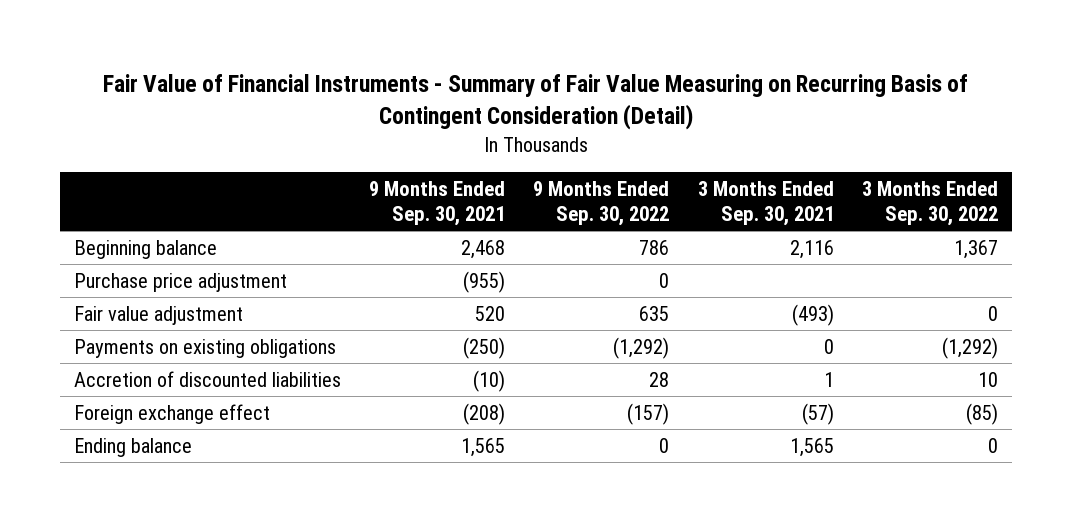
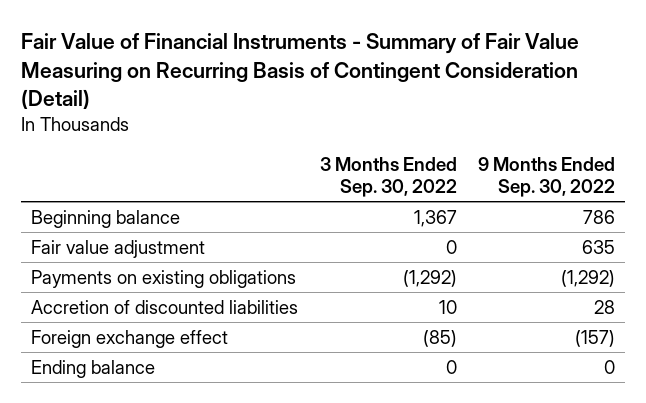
- | 9 Months Ended Sep. 30, 2021 | 9 Months Ended Sep. 30, 2022 | 3 Months Ended Sep. 30, 2021 | 3 Months Ended Sep. 30, 2022
+ | 3 Months Ended Sep. 30, 2022 | 9 Months Ended Sep. 30, 2022
- Purchase price adjustment | (955) | 0 | |

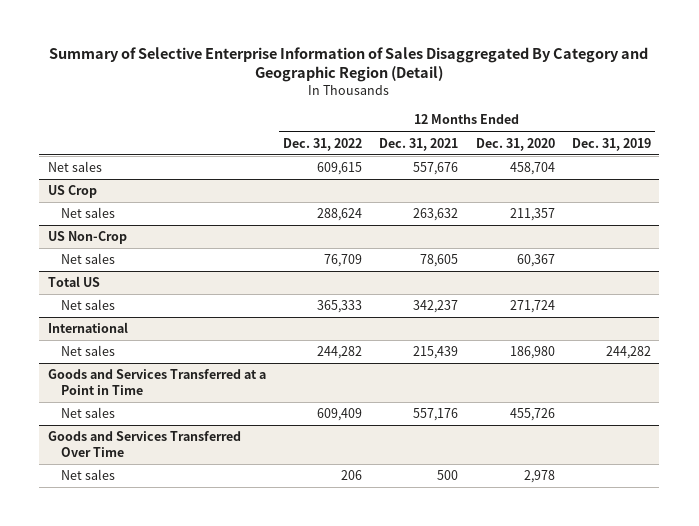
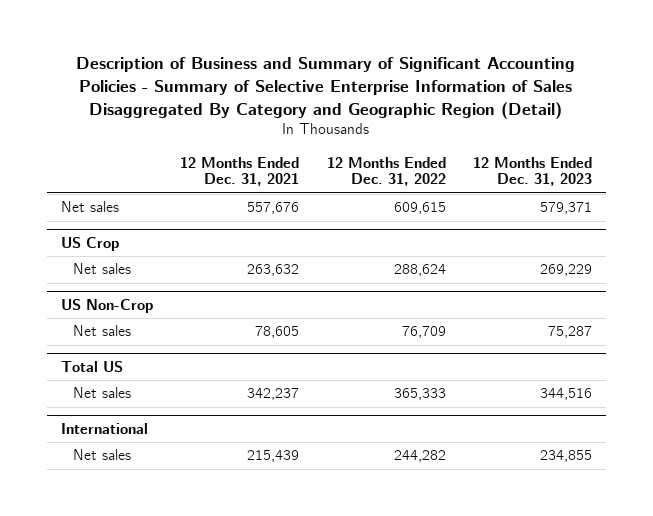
- Summary of Selective Enterprise Information of Sales Disaggregated By Category and Geographic Region (Detail)
+ Description of Business and Summary of Significant Accounting Policies - Summary of Selective Enterprise Information of Sales Disaggregated By Category and Geographic Region (Detail)
- | 12 Months Ended Dec. 31, 2022 | 12 Months Ended Dec. 31, 2021 | 12 Months Ended Dec. 31, 2020 | 12 Months Ended Dec. 31, 2019
+ | 12 Months Ended Dec. 31, 2021 | 12 Months Ended Dec. 31, 2022 | 12 Months Ended Dec. 31, 2023
- Goods and Services Transferred at a Point in Time
- Net sales | 609,409 | 557,176 | 455,726 |
- Goods and Services Transferred Over Time
- Net sales | 206 | 500 | 2,978 |

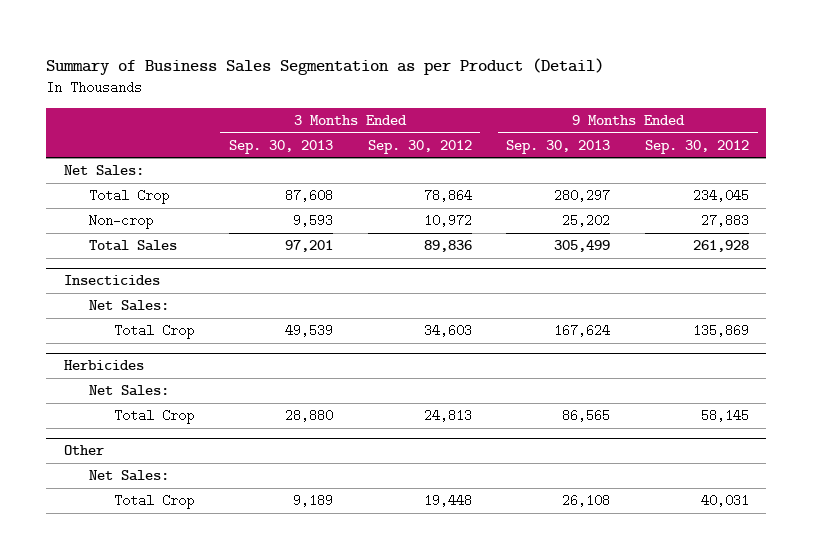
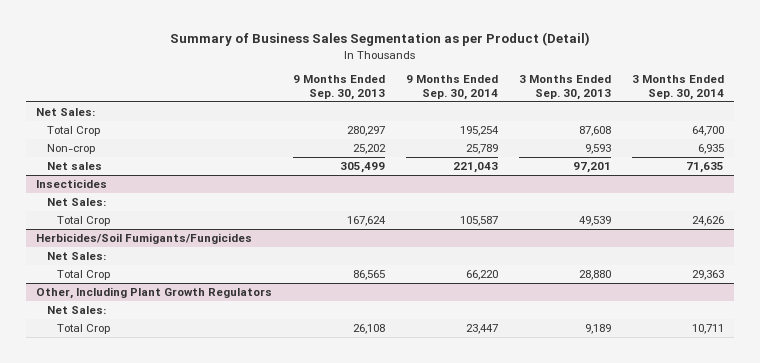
- | 3 Months Ended Sep. 30, 2013 | 3 Months Ended Sep. 30, 2012 | 9 Months Ended Sep. 30, 2013 | 9 Months Ended Sep. 30, 2012
+ | 9 Months Ended Sep. 30, 2013 | 9 Months Ended Sep. 30, 2014 | 3 Months Ended Sep. 30, 2013 | 3 Months Ended Sep. 30, 2014
- Total Sales | 97,201 | 89,836 | 305,499 | 261,928
+ Net sales | 305,499 | 221,043 | 97,201 | 71,635
- Herbicides
+ Herbicides/Soil Fumigants/Fungicides
- Other
+ Other, Including Plant Growth Regulators

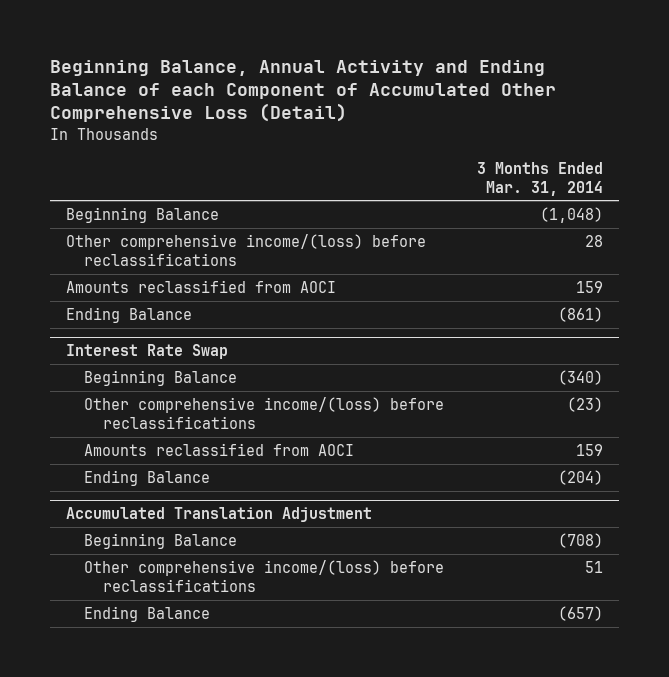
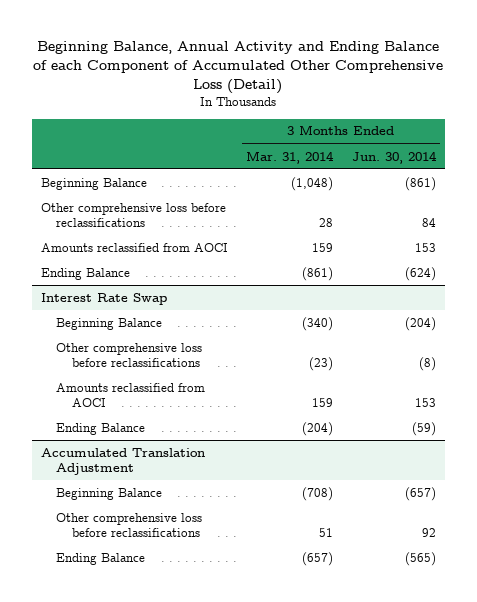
- | 3 Months Ended Mar. 31, 2014
+ | 3 Months Ended Mar. 31, 2014 | 3 Months Ended Jun. 30, 2014
- Other comprehensive income/(loss) before reclassifications | 28
+ Other comprehensive loss before reclassifications | 28 | 84
@ Interest Rate Swap
- Other comprehensive income/(loss) before reclassifications | (23)
+ Other comprehensive loss before reclassifications | (23) | (8)
@ Accumulated Translation Adjustment
- Other comprehensive income/(loss) before reclassifications | 51
+ Other comprehensive loss before reclassifications | 51 | 92

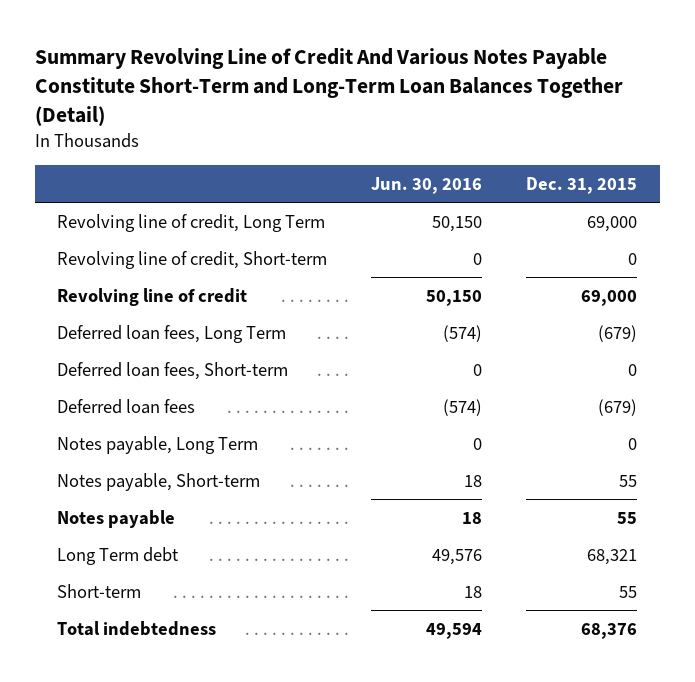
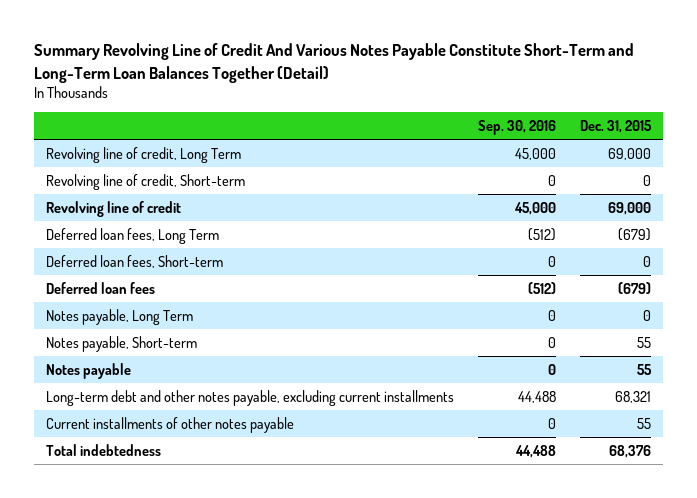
- | Jun. 30, 2016 | Dec. 31, 2015
+ | Sep. 30, 2016 | Dec. 31, 2015
- Long Term debt | 49,576 | 68,321
- Short-term | 18 | 55
+ Long-term debt and other notes payable, excluding current installments | 44,488 | 68,321
+ Current installments of other notes payable | 0 | 55

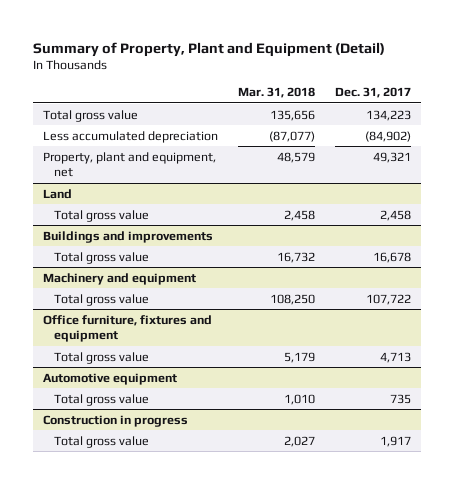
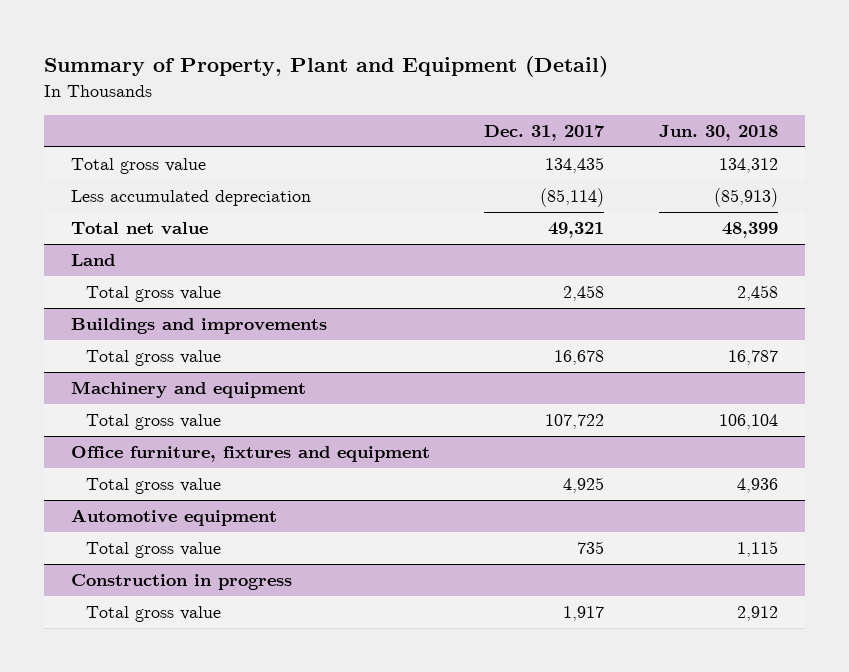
- | Mar. 31, 2018 | Dec. 31, 2017
+ | Dec. 31, 2017 | Jun. 30, 2018
- Total gross value | 135,656 | 134,223
- Less accumulated depreciation | (87,077) | (84,902)
- Property, plant and equipment, net | 48,579 | 49,321
+ Total gross value | 134,435 | 134,312
+ Less accumulated depreciation | (85,114) | (85,913)
+ Total net value | 49,321 | 48,399
@ Office furniture, fixtures and equipment
- Total gross value | 5,179 | 4,713
+ Total gross value | 4,925 | 4,936

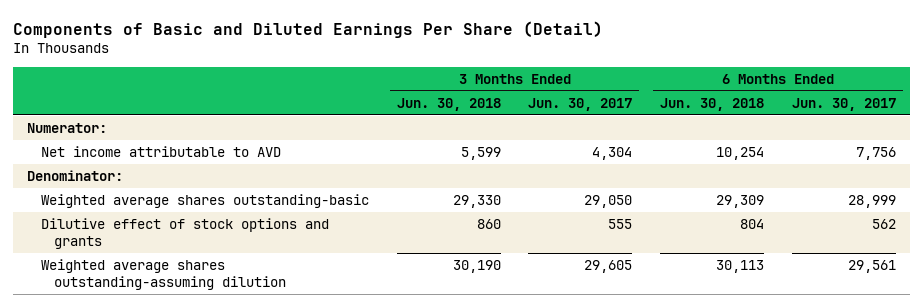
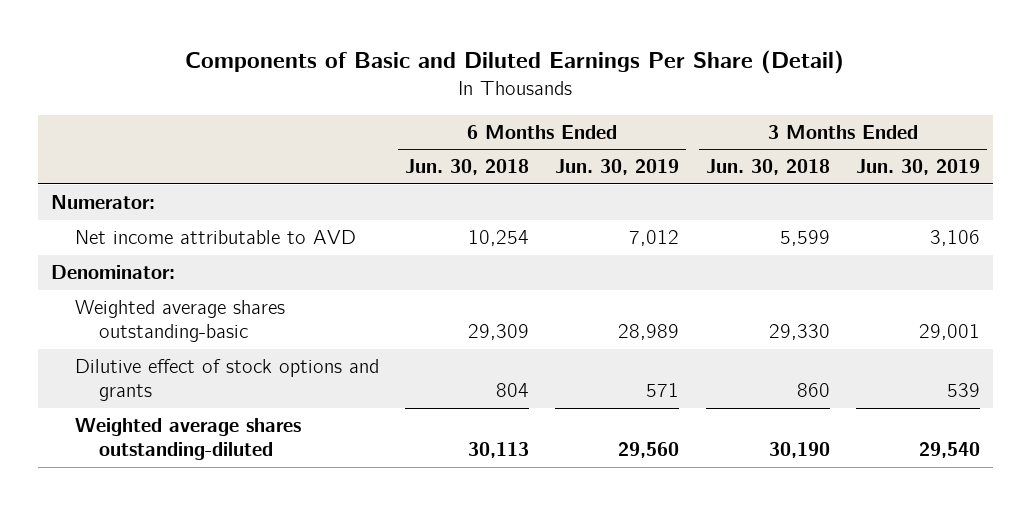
- | 3 Months Ended Jun. 30, 2018 | 3 Months Ended Jun. 30, 2017 | 6 Months Ended Jun. 30, 2018 | 6 Months Ended Jun. 30, 2017
+ | 6 Months Ended Jun. 30, 2018 | 6 Months Ended Jun. 30, 2019 | 3 Months Ended Jun. 30, 2018 | 3 Months Ended Jun. 30, 2019
- Weighted average shares outstanding-assuming dilution | 30,190 | 29,605 | 30,113 | 29,561
+ Weighted average shares outstanding-diluted | 30,113 | 29,560 | 30,190 | 29,540

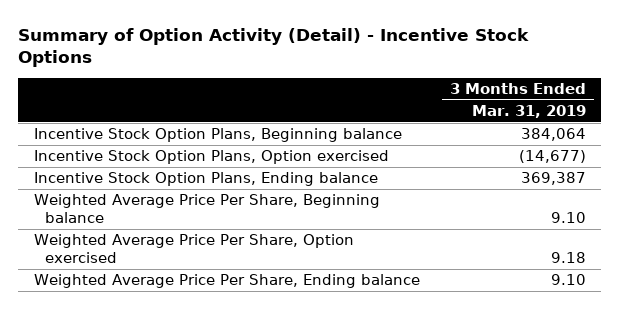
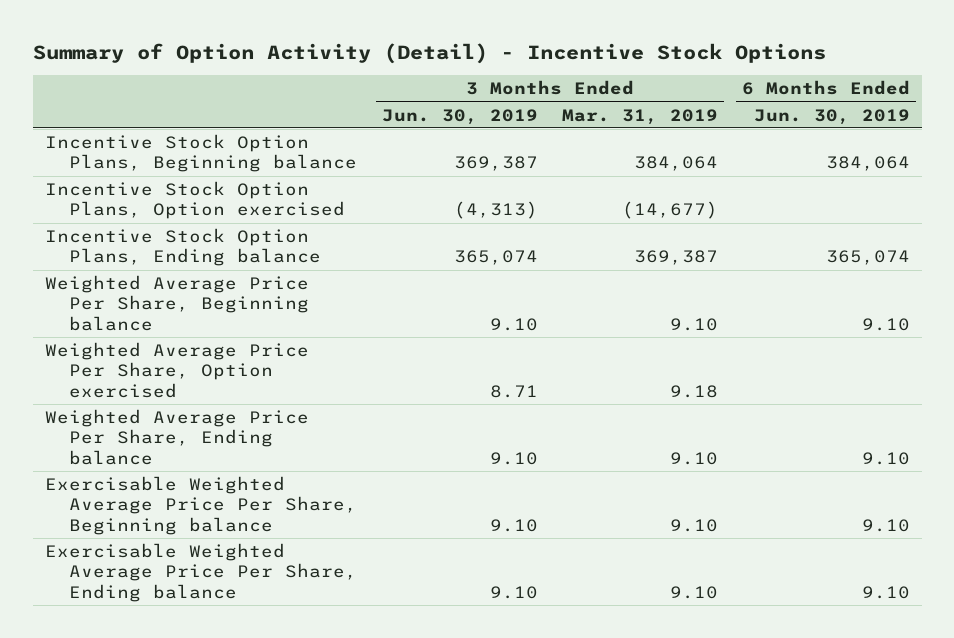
- | 3 Months Ended Mar. 31, 2019
+ | 3 Months Ended Jun. 30, 2019 | 3 Months Ended Mar. 31, 2019 | 6 Months Ended Jun. 30, 2019
+ Exercisable Weighted Average Price Per Share, Beginning balance | 9.10 | 9.10 | 9.10
+ Exercisable Weighted Average Price Per Share, Ending balance | 9.10 | 9.10 | 9.10

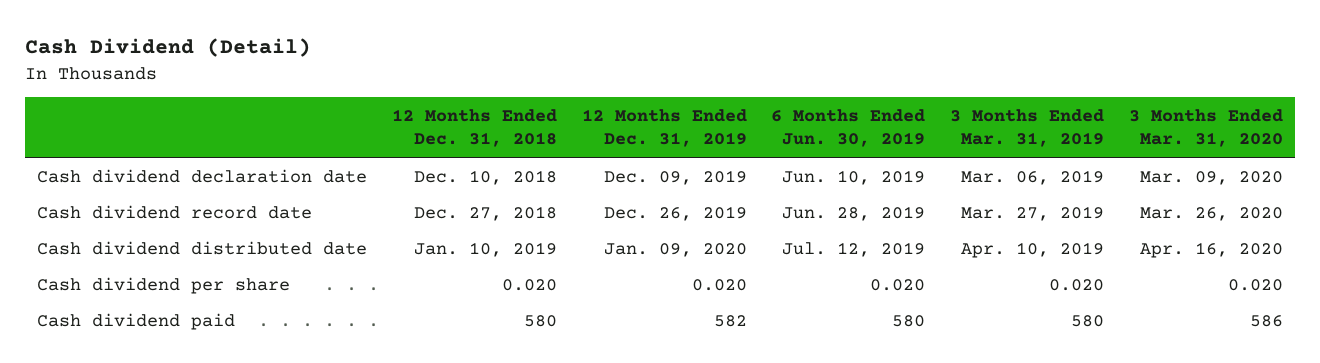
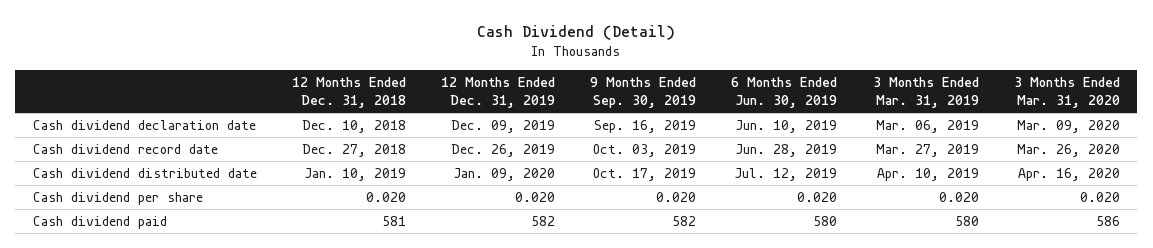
- | 12 Months Ended Dec. 31, 2018 | 12 Months Ended Dec. 31, 2019 | 6 Months Ended Jun. 30, 2019 | 3 Months Ended Mar. 31, 2019 | 3 Months Ended Mar. 31, 2020
+ | 12 Months Ended Dec. 31, 2018 | 12 Months Ended Dec. 31, 2019 | 9 Months Ended Sep. 30, 2019 | 6 Months Ended Jun. 30, 2019 | 3 Months Ended Mar. 31, 2019 | 3 Months Ended Mar. 31, 2020
- Cash dividend paid | 580 | 582 | 580 | 580 | 586
+ Cash dividend paid | 581 | 582 | 582 | 580 | 580 | 586

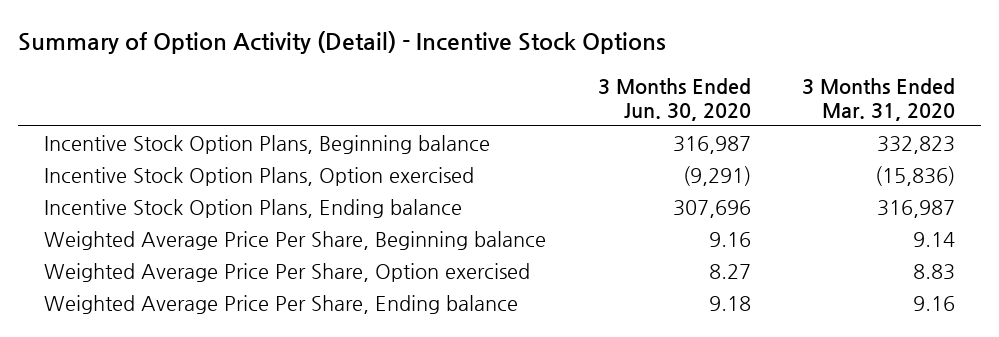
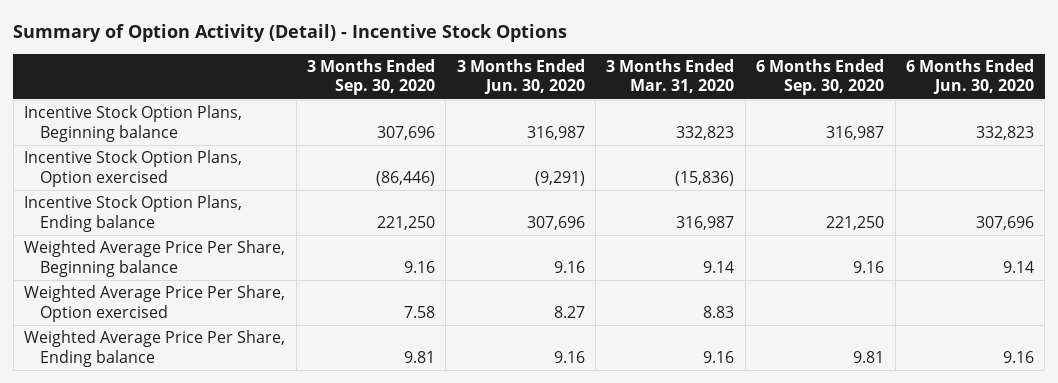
- | 3 Months Ended Jun. 30, 2020 | 3 Months Ended Mar. 31, 2020
+ | 3 Months Ended Sep. 30, 2020 | 3 Months Ended Jun. 30, 2020 | 3 Months Ended Mar. 31, 2020 | 6 Months Ended Sep. 30, 2020 | 6 Months Ended Jun. 30, 2020
- Weighted Average Price Per Share, Ending balance | 9.18 | 9.16
+ Weighted Average Price Per Share, Ending balance | 9.81 | 9.16 | 9.16 | 9.81 | 9.16

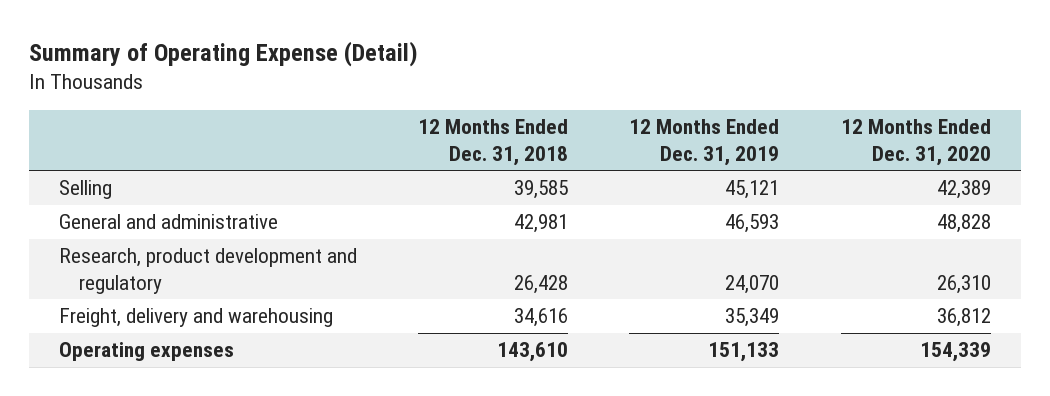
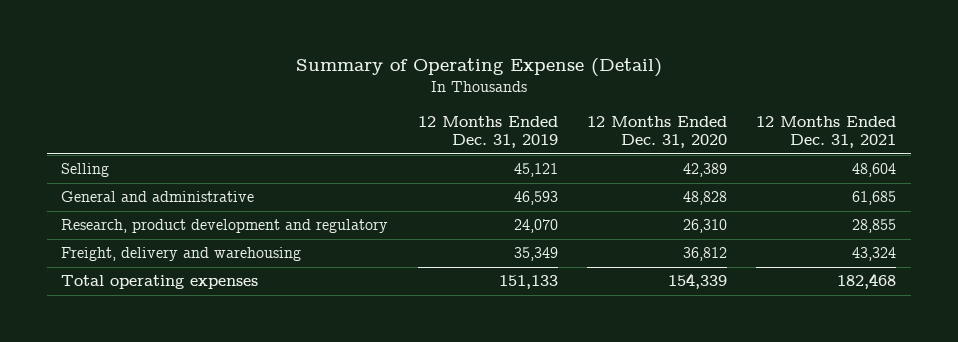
- | 12 Months Ended Dec. 31, 2018 | 12 Months Ended Dec. 31, 2019 | 12 Months Ended Dec. 31, 2020
+ | 12 Months Ended Dec. 31, 2019 | 12 Months Ended Dec. 31, 2020 | 12 Months Ended Dec. 31, 2021
- Operating expenses | 143,610 | 151,133 | 154,339
+ Total operating expenses | 151,133 | 154,339 | 182,468

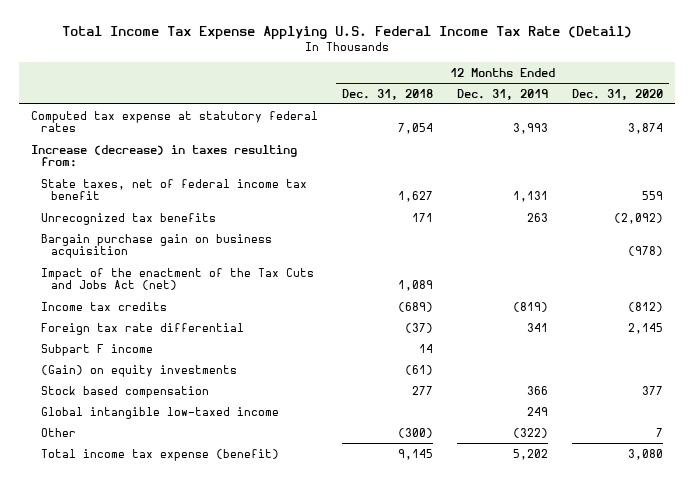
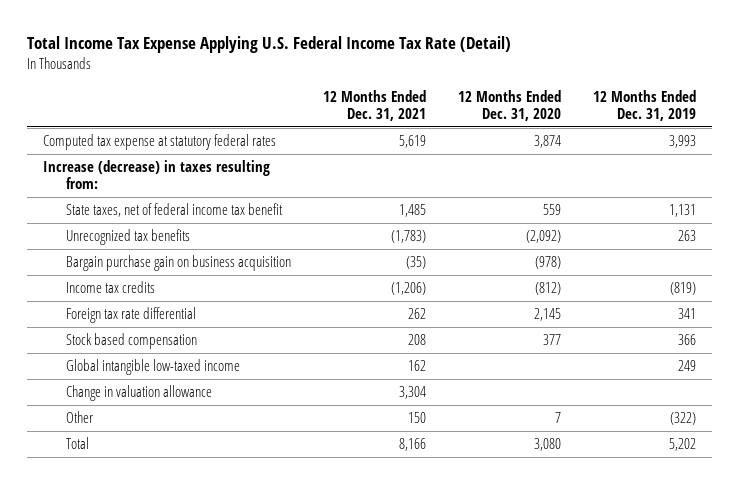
- | 12 Months Ended Dec. 31, 2018 | 12 Months Ended Dec. 31, 2019 | 12 Months Ended Dec. 31, 2020
+ | 12 Months Ended Dec. 31, 2021 | 12 Months Ended Dec. 31, 2020 | 12 Months Ended Dec. 31, 2019
- Impact of the enactment of the Tax Cuts and Jobs Act (net) | 1,089 | |
- Subpart F income | 14 | |
- (Gain) on equity investments | (61) | |
+ Change in valuation allowance | 3,304 | |
- Total income tax expense (benefit) | 9,145 | 5,202 | 3,080
+ Total | 8,166 | 3,080 | 5,202

